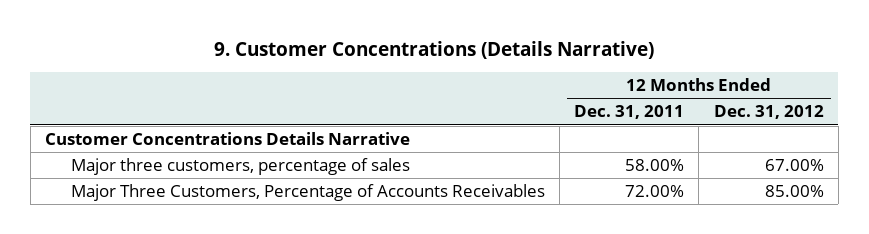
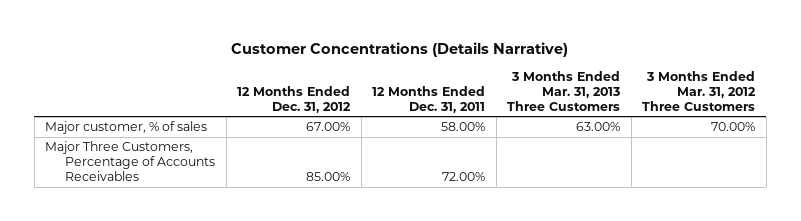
- 9. Customer Concentrations (Details Narrative)
+ Customer Concentrations (Details Narrative)
- | 12 Months Ended Dec. 31, 2011 | 12 Months Ended Dec. 31, 2012
+ | 12 Months Ended Dec. 31, 2012 | 12 Months Ended Dec. 31, 2011 | 3 Months Ended Mar. 31, 2013 Three Customers | 3 Months Ended Mar. 31, 2012 Three Customers
- Customer Concentrations Details Narrative
- Major three customers, percentage of sales | 58.00% | 67.00%
+ Major customer, % of sales | 67.00% | 58.00% | 63.00% | 70.00%

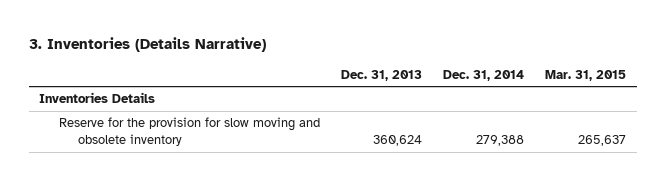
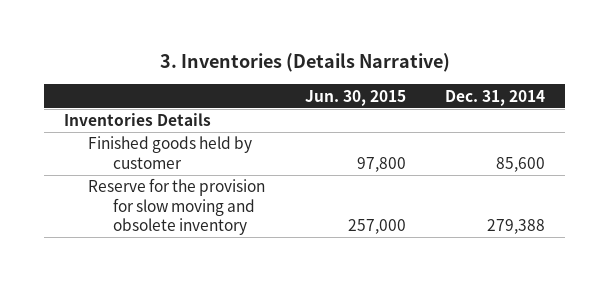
- | Dec. 31, 2013 | Dec. 31, 2014 | Mar. 31, 2015
+ | Jun. 30, 2015 | Dec. 31, 2014
+ Finished goods held by customer | 97,800 | 85,600

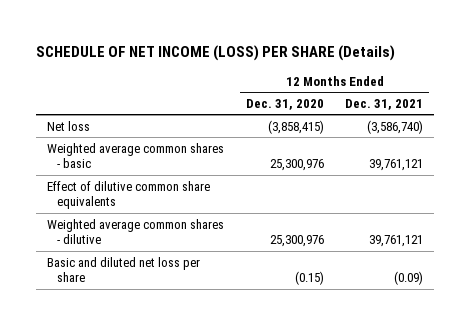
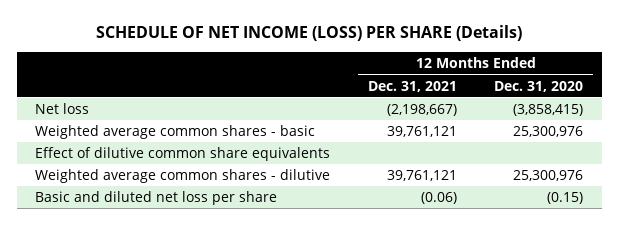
- | 12 Months Ended Dec. 31, 2020 | 12 Months Ended Dec. 31, 2021
+ | 12 Months Ended Dec. 31, 2021 | 12 Months Ended Dec. 31, 2020
- Net loss | (3,858,415) | (3,586,740)
+ Net loss | (2,198,667) | (3,858,415)
- Basic and diluted net loss per share | (0.15) | (0.09)
+ Basic and diluted net loss per share | (0.06) | (0.15)

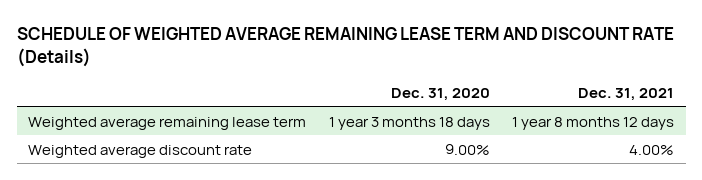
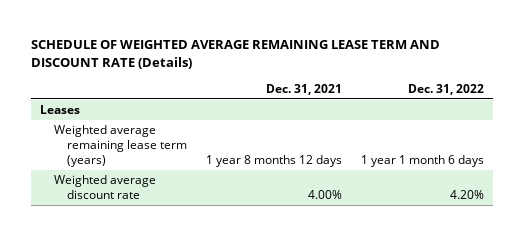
- | Dec. 31, 2020 | Dec. 31, 2021
+ | Dec. 31, 2021 | Dec. 31, 2022
- Weighted average remaining lease term | 1 year 3 months 18 days | 1 year 8 months 12 days
+ Leases
+ Weighted average remaining lease term (years) | 1 year 8 months 12 days | 1 year 1 month 6 days

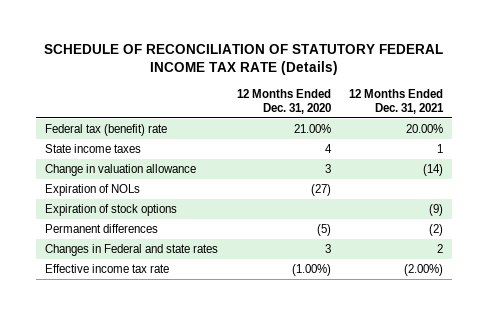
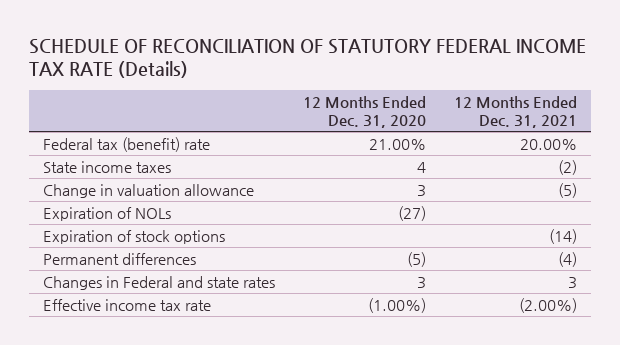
- State income taxes | 4 | 1
- Change in valuation allowance | 3 | (14)
+ State income taxes | 4 | (2)
+ Change in valuation allowance | 3 | (5)
- Expiration of stock options | | (9)
- Permanent differences | (5) | (2)
- Changes in Federal and state rates | 3 | 2
+ Expiration of stock options | | (14)
+ Permanent differences | (5) | (4)
+ Changes in Federal and state rates | 3 | 3

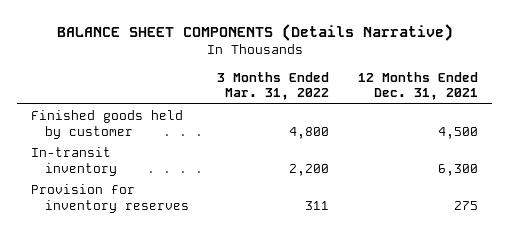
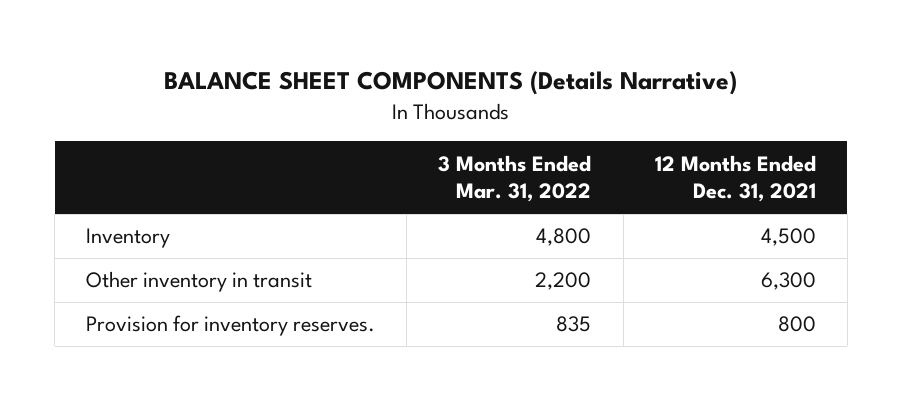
- Finished goods held by customer | 4,800 | 4,500
- In-transit inventory | 2,200 | 6,300
- Provision for inventory reserves | 311 | 275
+ Inventory | 4,800 | 4,500
+ Other inventory in transit | 2,200 | 6,300
+ Provision for inventory reserves. | 835 | 800

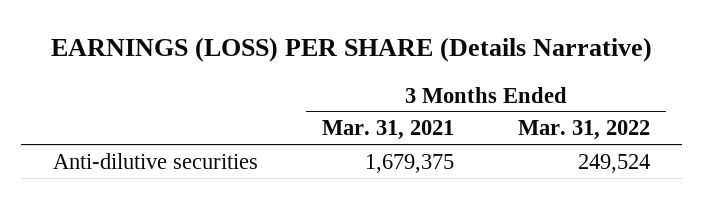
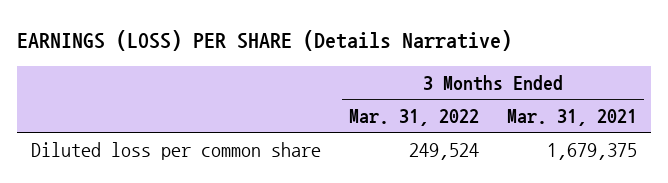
- | 3 Months Ended Mar. 31, 2021 | 3 Months Ended Mar. 31, 2022
+ | 3 Months Ended Mar. 31, 2022 | 3 Months Ended Mar. 31, 2021
- Anti-dilutive securities | 1,679,375 | 249,524
+ Diluted loss per common share | 249,524 | 1,679,375

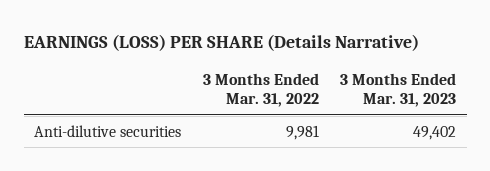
- | 3 Months Ended Mar. 31, 2022 | 3 Months Ended Mar. 31, 2021
+ | 3 Months Ended Mar. 31, 2022 | 3 Months Ended Mar. 31, 2023
- Diluted loss per common share | 249,524 | 1,679,375
+ Anti-dilutive securities | 9,981 | 49,402

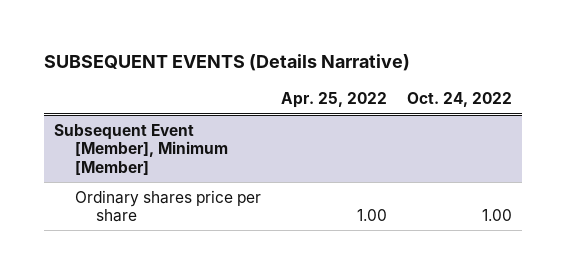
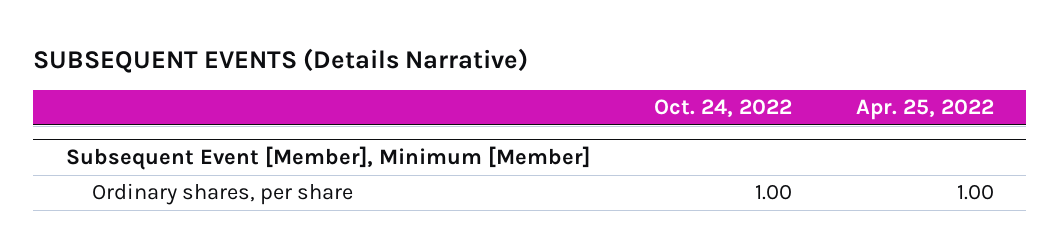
- | Apr. 25, 2022 | Oct. 24, 2022
+ | Oct. 24, 2022 | Apr. 25, 2022
@ Subsequent Event [Member], Minimum [Member]
- Ordinary shares price per share | 1.00 | 1.00
+ Ordinary shares, per share | 1.00 | 1.00

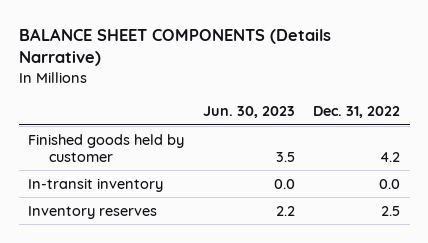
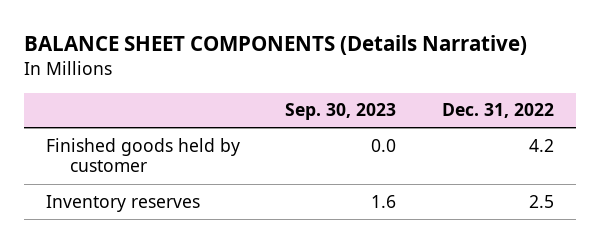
- | Jun. 30, 2023 | Dec. 31, 2022
+ | Sep. 30, 2023 | Dec. 31, 2022
- In-transit inventory | 0.0 | 0.0

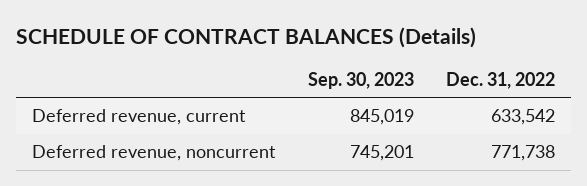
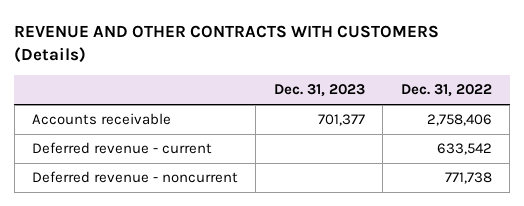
- SCHEDULE OF CONTRACT BALANCES (Details)
+ REVENUE AND OTHER CONTRACTS WITH CUSTOMERS (Details)
- | Sep. 30, 2023 | Dec. 31, 2022
+ | Dec. 31, 2023 | Dec. 31, 2022
- Deferred revenue, current | 845,019 | 633,542
- Deferred revenue, noncurrent | 745,201 | 771,738
+ Accounts receivable | 701,377 | 2,758,406
+ Deferred revenue - current | | 633,542
+ Deferred revenue - noncurrent | | 771,738

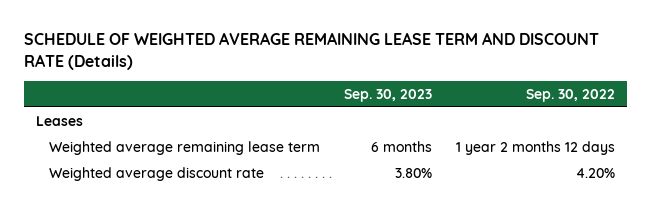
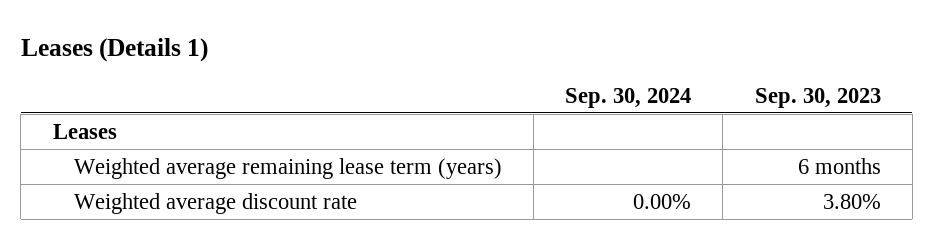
- SCHEDULE OF WEIGHTED AVERAGE REMAINING LEASE TERM AND DISCOUNT RATE (Details)
+ Leases (Details 1)
- | Sep. 30, 2023 | Sep. 30, 2022
+ | Sep. 30, 2024 | Sep. 30, 2023
- Weighted average remaining lease term | 6 months | 1 year 2 months 12 days
+ Weighted average remaining lease term (years) | | 6 months

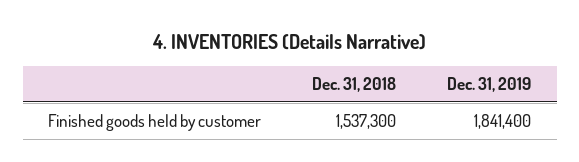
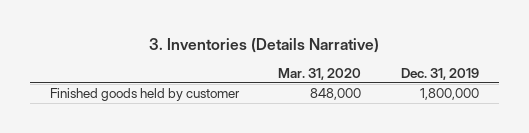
- 4. INVENTORIES (Details Narrative)
+ 3. Inventories (Details Narrative)
- | Dec. 31, 2018 | Dec. 31, 2019
+ | Mar. 31, 2020 | Dec. 31, 2019
- Finished goods held by customer | 1,537,300 | 1,841,400
+ Finished goods held by customer | 848,000 | 1,800,000

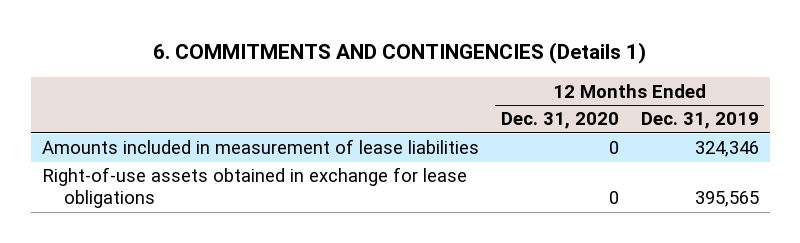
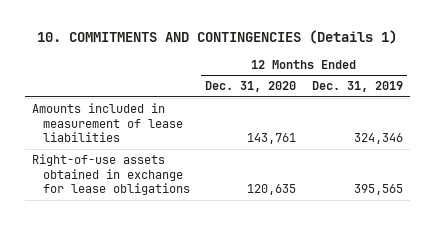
- 6. COMMITMENTS AND CONTINGENCIES (Details 1)
+ 10. COMMITMENTS AND CONTINGENCIES (Details 1)
- Amounts included in measurement of lease liabilities | 0 | 324,346
- Right-of-use assets obtained in exchange for lease obligations | 0 | 395,565
+ Amounts included in measurement of lease liabilities | 143,761 | 324,346
+ Right-of-use assets obtained in exchange for lease obligations | 120,635 | 395,565

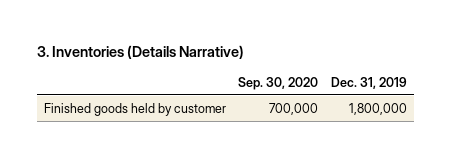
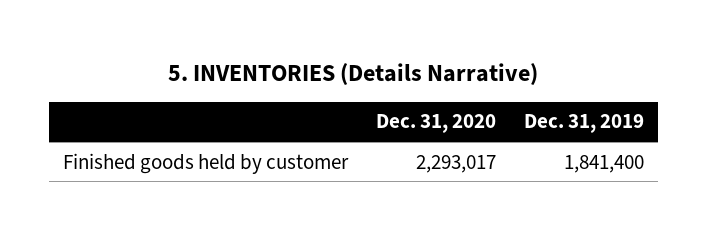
- 3. Inventories (Details Narrative)
+ 5. INVENTORIES (Details Narrative)
- | Sep. 30, 2020 | Dec. 31, 2019
+ | Dec. 31, 2020 | Dec. 31, 2019
- Finished goods held by customer | 700,000 | 1,800,000
+ Finished goods held by customer | 2,293,017 | 1,841,400

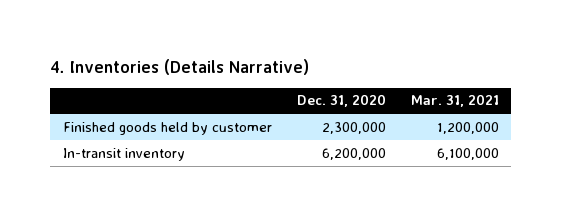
- 5. INVENTORIES (Details Narrative)
+ 4. Inventories (Details Narrative)
- | Dec. 31, 2020 | Dec. 31, 2019
+ | Dec. 31, 2020 | Mar. 31, 2021
- Finished goods held by customer | 2,293,017 | 1,841,400
+ Finished goods held by customer | 2,300,000 | 1,200,000
+ In-transit inventory | 6,200,000 | 6,100,000

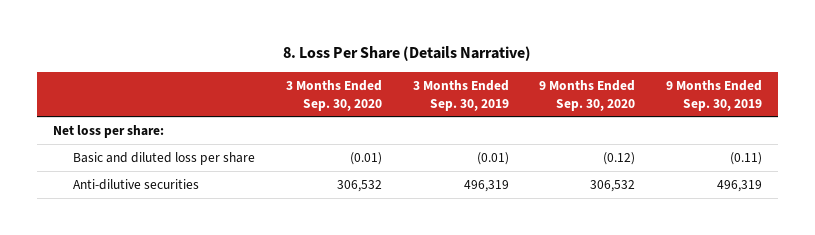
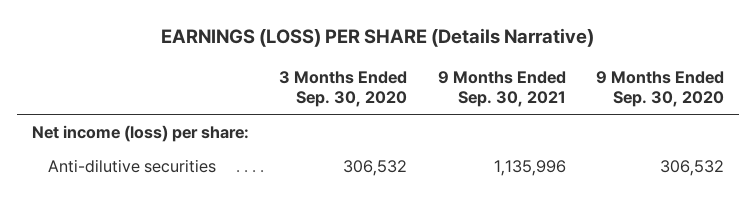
- 8. Loss Per Share (Details Narrative)
+ EARNINGS (LOSS) PER SHARE (Details Narrative)
- | 3 Months Ended Sep. 30, 2020 | 3 Months Ended Sep. 30, 2019 | 9 Months Ended Sep. 30, 2020 | 9 Months Ended Sep. 30, 2019
+ | 3 Months Ended Sep. 30, 2020 | 9 Months Ended Sep. 30, 2021 | 9 Months Ended Sep. 30, 2020
- Net loss per share:
- Basic and diluted loss per share | (0.01) | (0.01) | (0.12) | (0.11)
+ Net income (loss) per share:

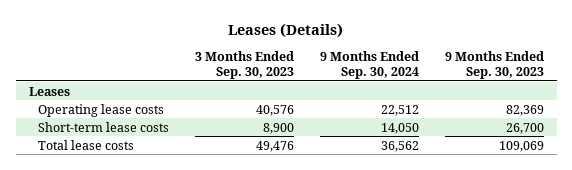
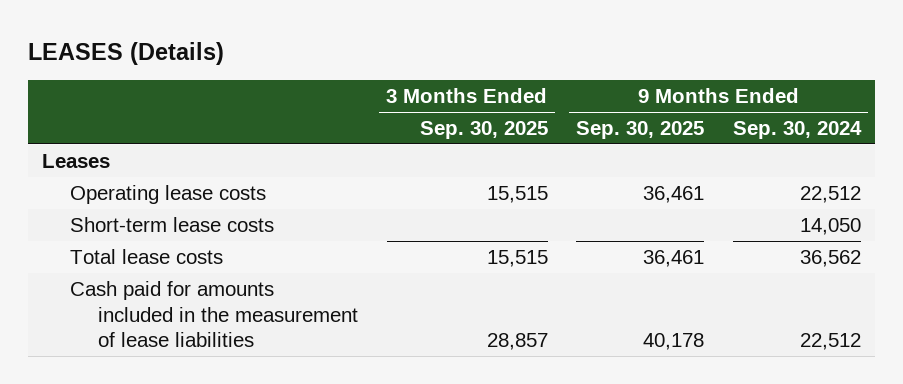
- Leases (Details)
+ LEASES (Details)
- | 3 Months Ended Sep. 30, 2023 | 9 Months Ended Sep. 30, 2024 | 9 Months Ended Sep. 30, 2023
+ | 3 Months Ended Sep. 30, 2025 | 9 Months Ended Sep. 30, 2025 | 9 Months Ended Sep. 30, 2024
+ Cash paid for amounts included in the measurement of lease liabilities | 28,857 | 40,178 | 22,512

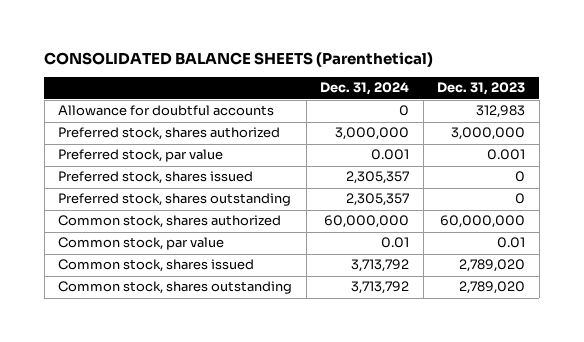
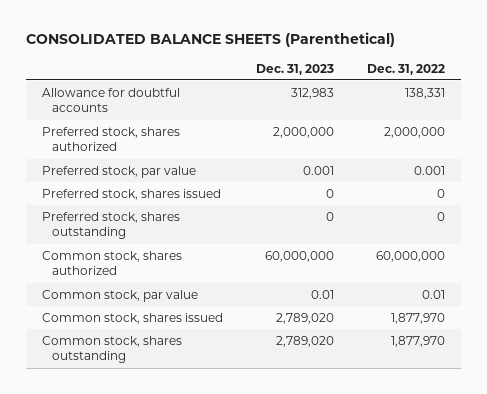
- | Dec. 31, 2024 | Dec. 31, 2023
+ | Dec. 31, 2023 | Dec. 31, 2022
- Preferred stock, shares authorized | 3,000,000 | 3,000,000
+ Preferred stock, shares authorized | 2,000,000 | 2,000,000

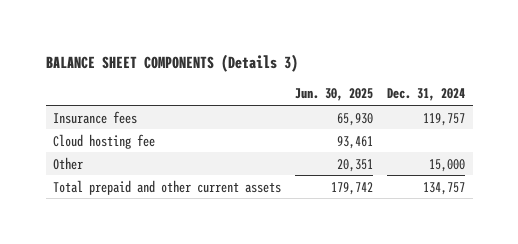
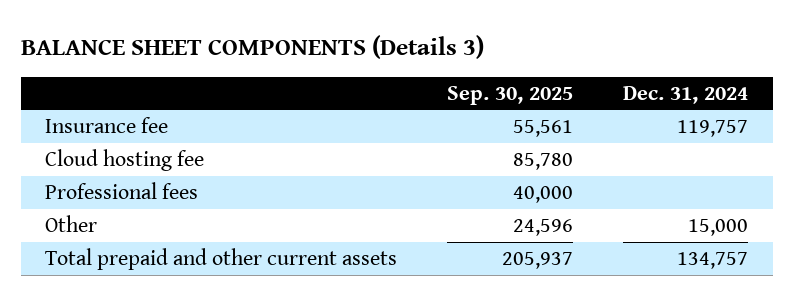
- | Jun. 30, 2025 | Dec. 31, 2024
+ | Sep. 30, 2025 | Dec. 31, 2024
- Insurance fees | 65,930 | 119,757
+ Insurance fee | 55,561 | 119,757
+ Professional fees | 40,000 |

